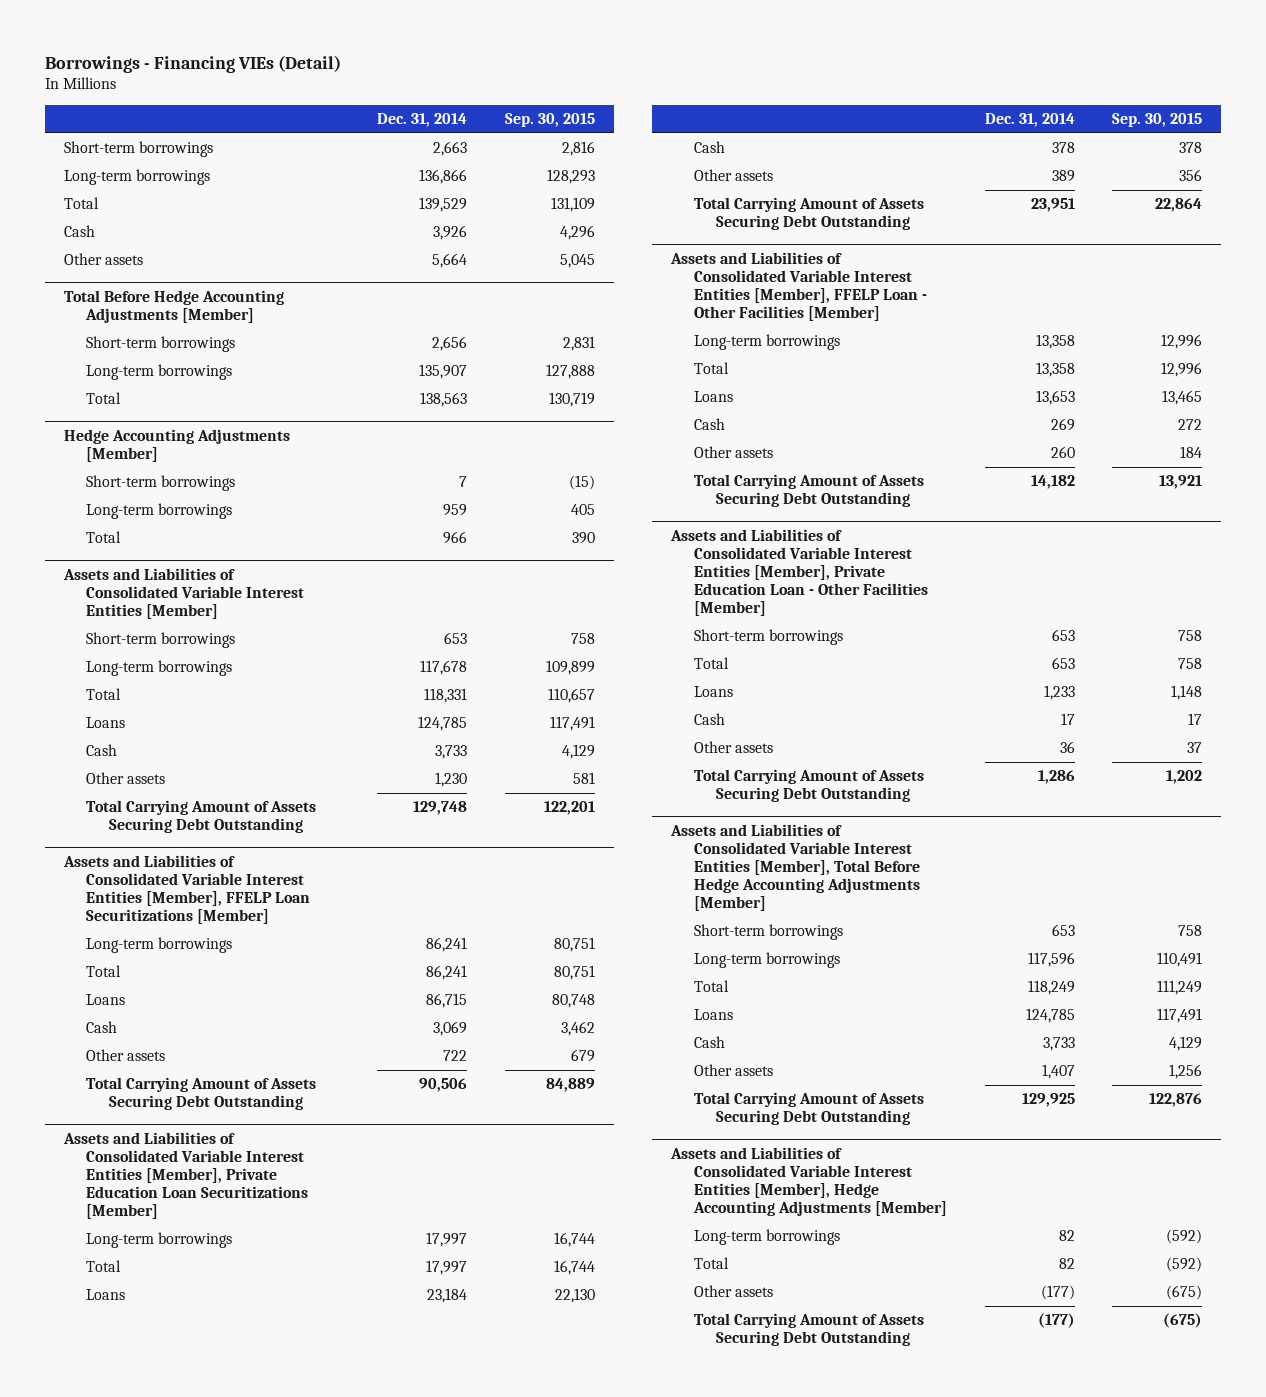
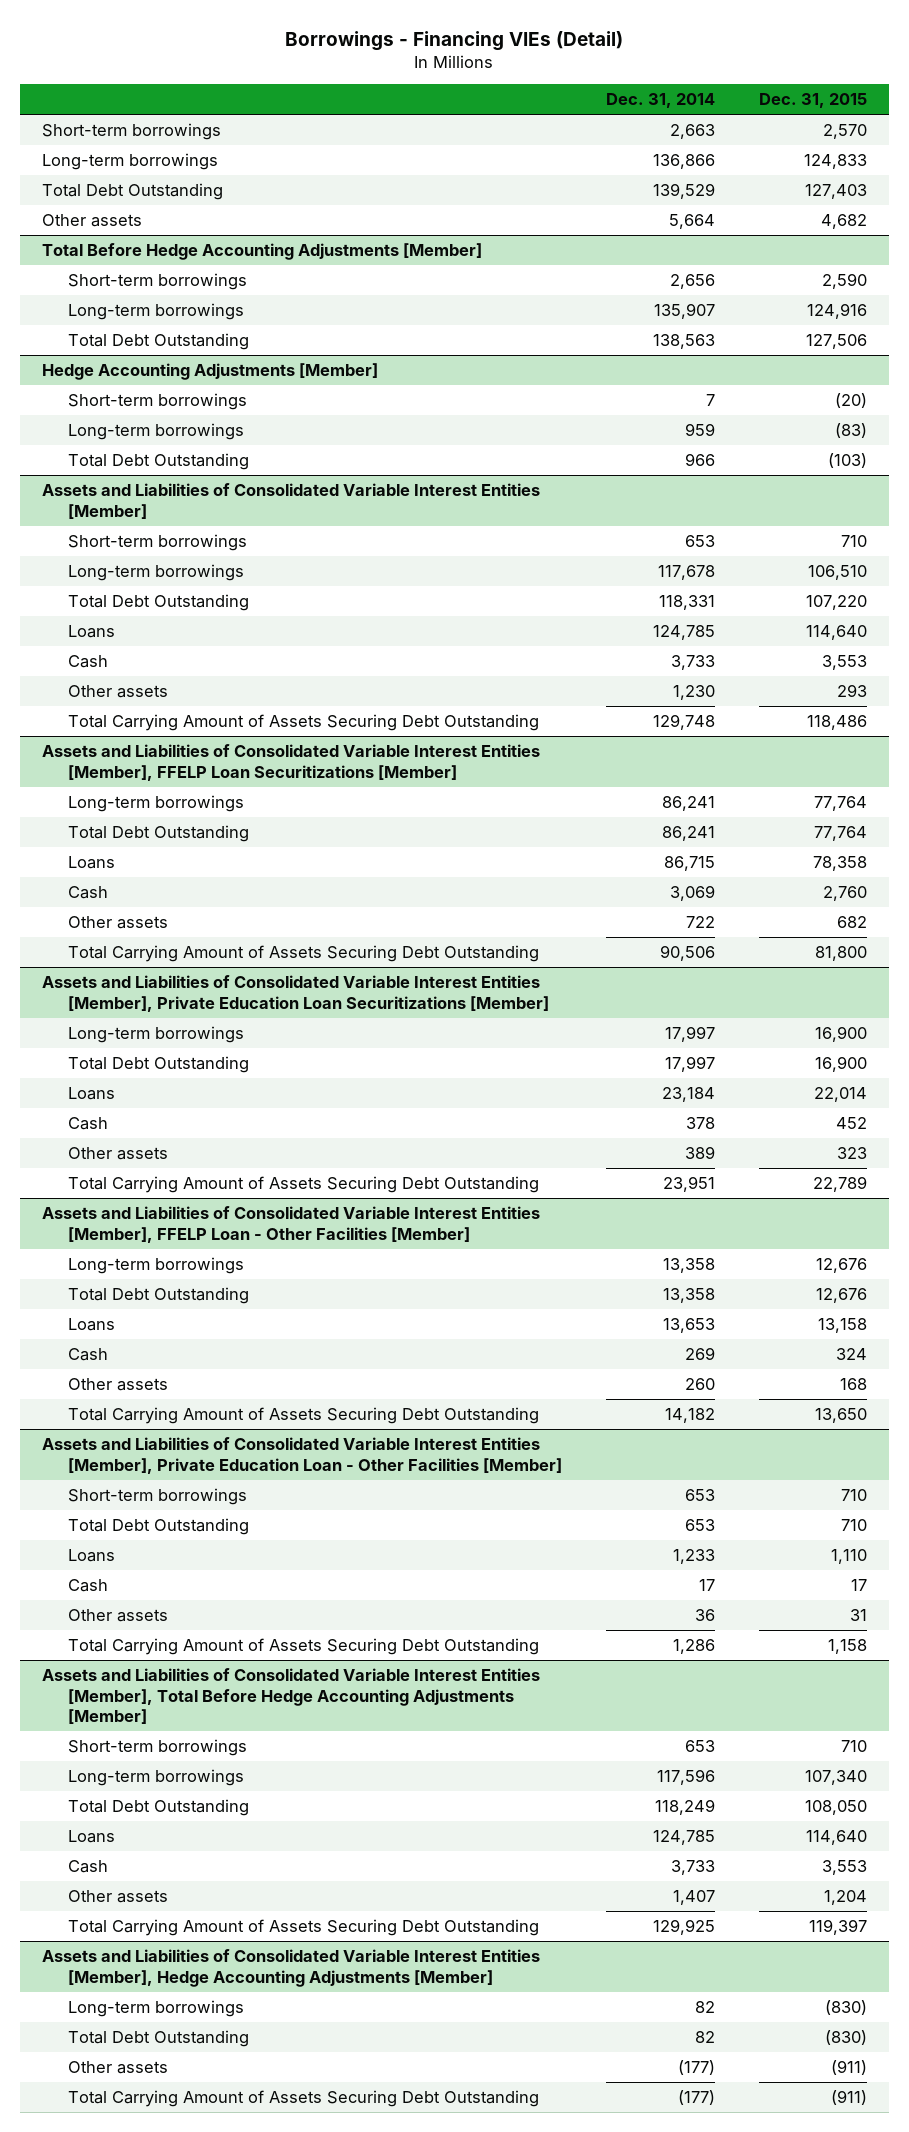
- | Dec. 31, 2014 | Sep. 30, 2015
+ | Dec. 31, 2014 | Dec. 31, 2015
- Total | 139,529 | 131,109
- Cash | 3,926 | 4,296
+ Total Debt Outstanding | 139,529 | 127,403
@ Total Before Hedge Accounting Adjustments [Member]
- Total | 138,563 | 130,719
+ Total Debt Outstanding | 138,563 | 127,506
@ Hedge Accounting Adjustments [Member]
- Total | 966 | 390
+ Total Debt Outstanding | 966 | (103)
@ Assets and Liabilities of Consolidated Variable Interest Entities [Member]
- Total | 118,331 | 110,657
+ Total Debt Outstanding | 118,331 | 107,220
@ Assets and Liabilities of Consolidated Variable Interest Entities [Member], FFELP Loan Securitizations [Member]
- Total | 86,241 | 80,751
+ Total Debt Outstanding | 86,241 | 77,764
@ Assets and Liabilities of Consolidated Variable Interest Entities [Member], Private Education Loan Securitizations [Member]
- Total | 17,997 | 16,744
+ Total Debt Outstanding | 17,997 | 16,900
@ Assets and Liabilities of Consolidated Variable Interest Entities [Member], FFELP Loan - Other Facilities [Member]
- Total | 13,358 | 12,996
+ Total Debt Outstanding | 13,358 | 12,676
@ Assets and Liabilities of Consolidated Variable Interest Entities [Member], Private Education Loan - Other Facilities [Member]
- Total | 653 | 758
+ Total Debt Outstanding | 653 | 710
@ Assets and Liabilities of Consolidated Variable Interest Entities [Member], Total Before Hedge Accounting Adjustments [Member]
- Total | 118,249 | 111,249
+ Total Debt Outstanding | 118,249 | 108,050
@ Assets and Liabilities of Consolidated Variable Interest Entities [Member], Hedge Accounting Adjustments [Member]
- Total | 82 | (592)
+ Total Debt Outstanding | 82 | (830)

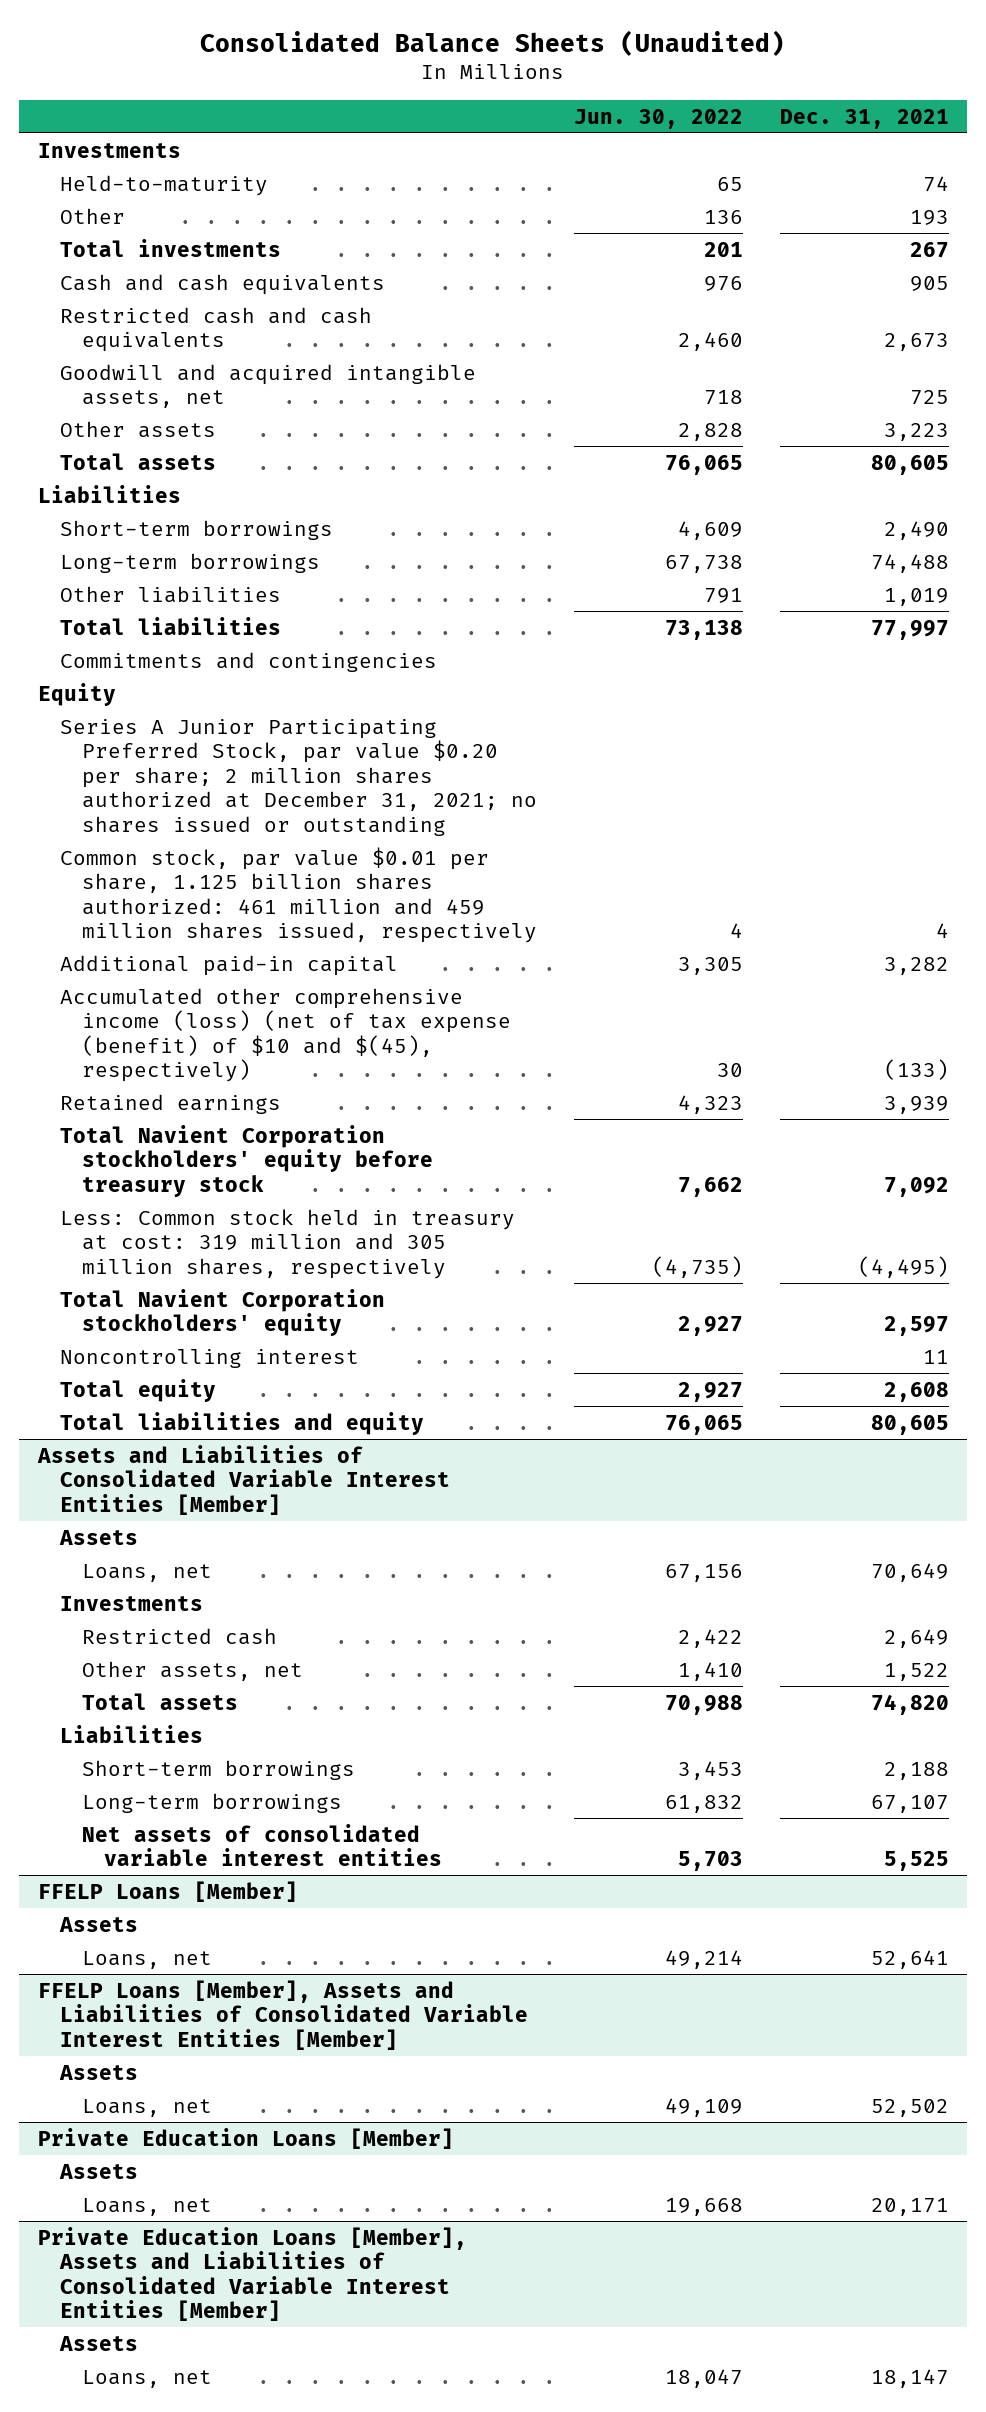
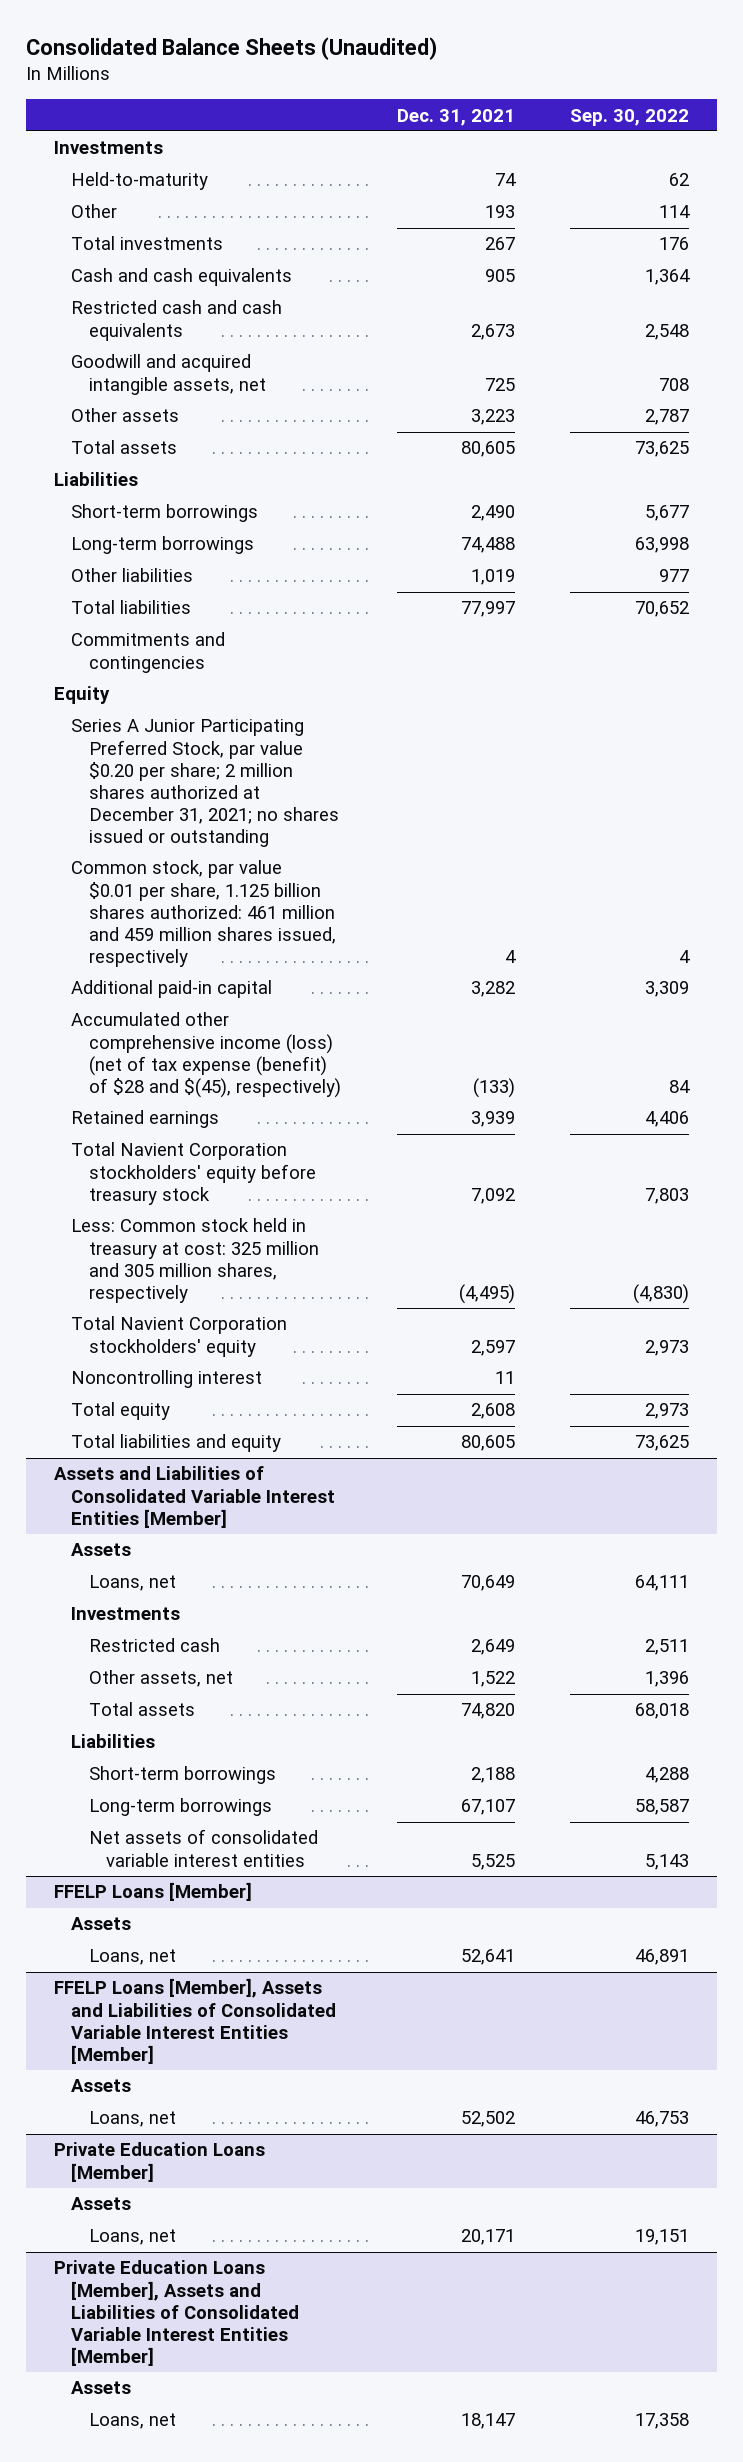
- | Jun. 30, 2022 | Dec. 31, 2021
+ | Dec. 31, 2021 | Sep. 30, 2022
- Accumulated other comprehensive income (loss) (net of tax expense (benefit) of $10 and $(45), respectively) | 30 | (133)
+ Accumulated other comprehensive income (loss) (net of tax expense (benefit) of $28 and $(45), respectively) | (133) | 84
- Less: Common stock held in treasury at cost: 319 million and 305 million shares, respectively | (4,735) | (4,495)
+ Less: Common stock held in treasury at cost: 325 million and 305 million shares, respectively | (4,495) | (4,830)

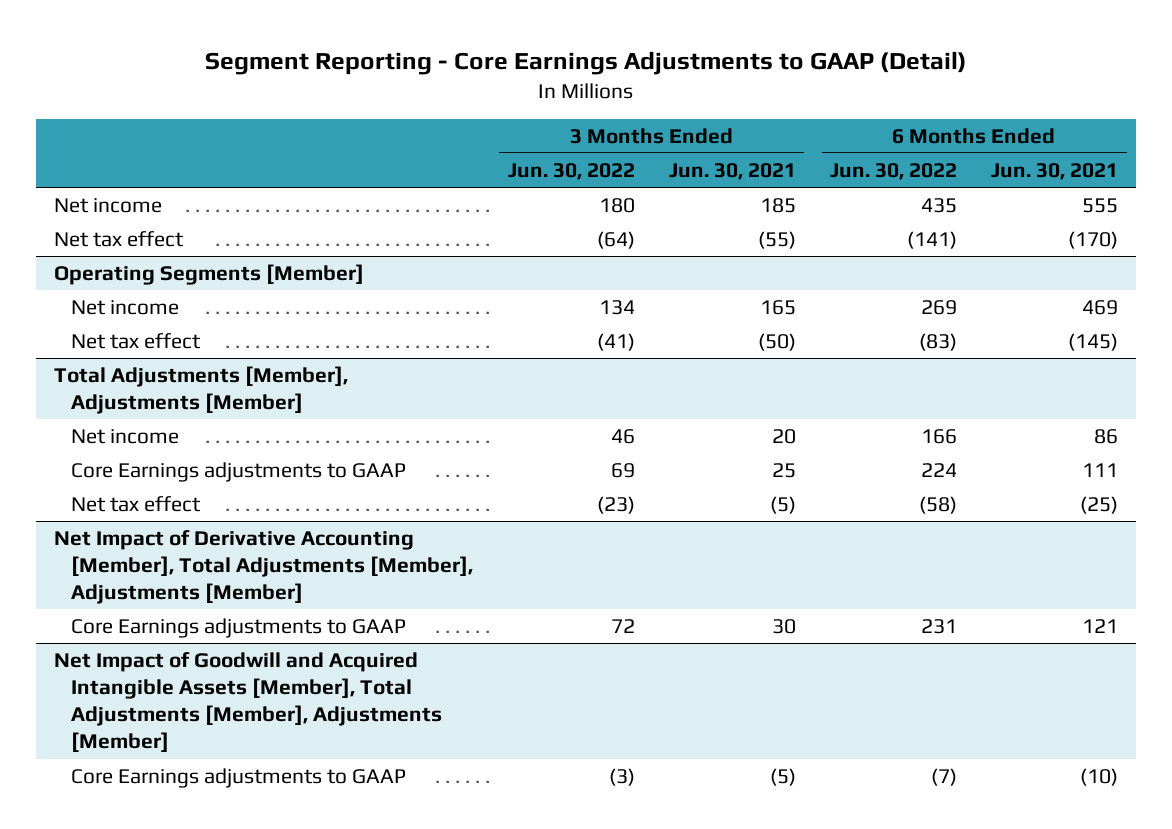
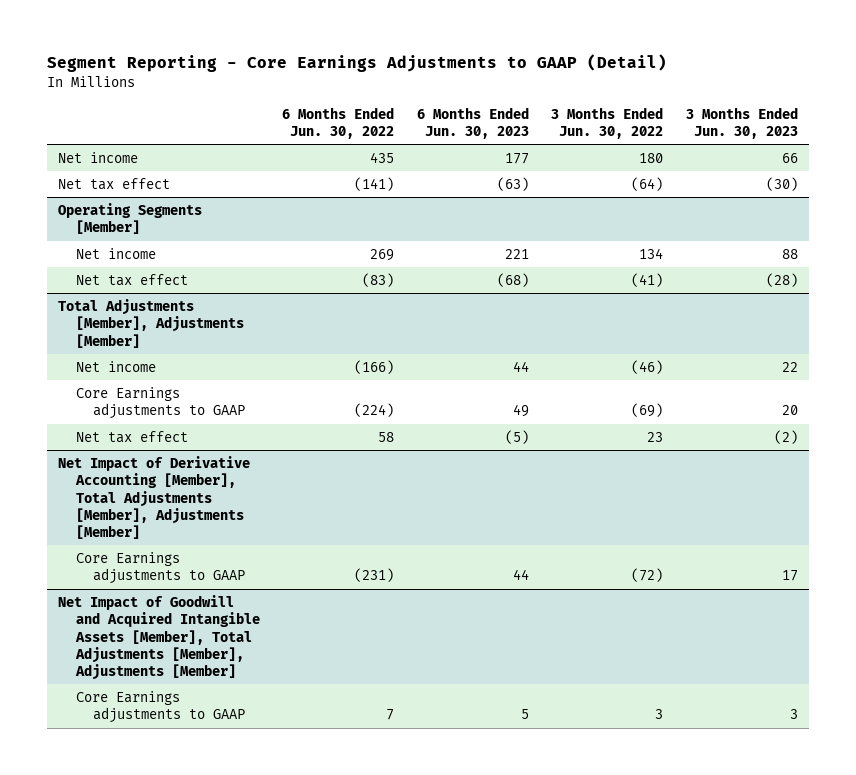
- | 3 Months Ended Jun. 30, 2022 | 3 Months Ended Jun. 30, 2021 | 6 Months Ended Jun. 30, 2022 | 6 Months Ended Jun. 30, 2021
+ | 6 Months Ended Jun. 30, 2022 | 6 Months Ended Jun. 30, 2023 | 3 Months Ended Jun. 30, 2022 | 3 Months Ended Jun. 30, 2023
@ Total Adjustments [Member], Adjustments [Member]
- Net income | 46 | 20 | 166 | 86
- Core Earnings adjustments to GAAP | 69 | 25 | 224 | 111
- Net tax effect | (23) | (5) | (58) | (25)
+ Net income | (166) | 44 | (46) | 22
+ Core Earnings adjustments to GAAP | (224) | 49 | (69) | 20
+ Net tax effect | 58 | (5) | 23 | (2)
@ Net Impact of Derivative Accounting [Member], Total Adjustments [Member], Adjustments [Member]
- Core Earnings adjustments to GAAP | 72 | 30 | 231 | 121
+ Core Earnings adjustments to GAAP | (231) | 44 | (72) | 17
@ Net Impact of Goodwill and Acquired Intangible Assets [Member], Total Adjustments [Member], Adjustments [Member]
- Core Earnings adjustments to GAAP | (3) | (5) | (7) | (10)
+ Core Earnings adjustments to GAAP | 7 | 5 | 3 | 3

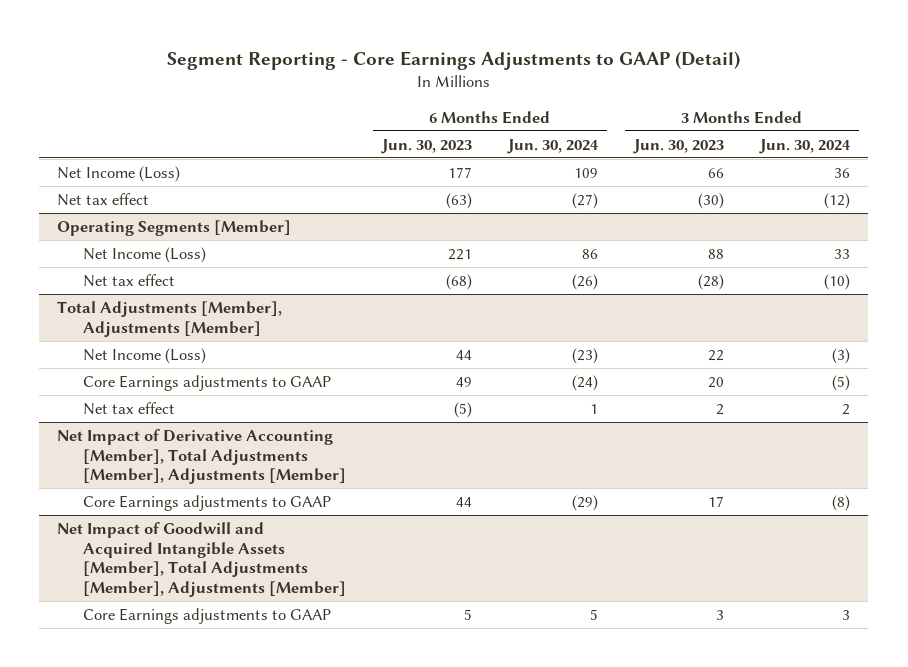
- | 6 Months Ended Jun. 30, 2022 | 6 Months Ended Jun. 30, 2023 | 3 Months Ended Jun. 30, 2022 | 3 Months Ended Jun. 30, 2023
+ | 6 Months Ended Jun. 30, 2023 | 6 Months Ended Jun. 30, 2024 | 3 Months Ended Jun. 30, 2023 | 3 Months Ended Jun. 30, 2024
- Net income | 435 | 177 | 180 | 66
+ Net Income (Loss) | 177 | 109 | 66 | 36
@ Operating Segments [Member]
- Net income | 269 | 221 | 134 | 88
+ Net Income (Loss) | 221 | 86 | 88 | 33
@ Total Adjustments [Member], Adjustments [Member]
- Net income | (166) | 44 | (46) | 22
+ Net Income (Loss) | 44 | (23) | 22 | (3)
- Net tax effect | 58 | (5) | 23 | (2)
+ Net tax effect | (5) | 1 | 2 | 2

